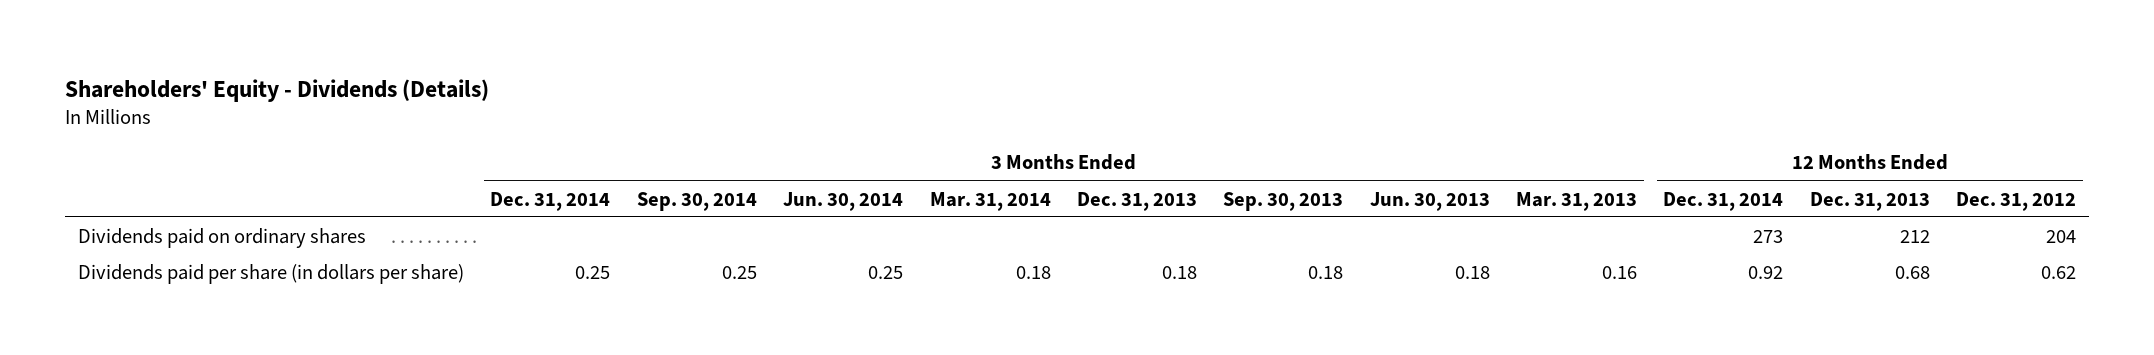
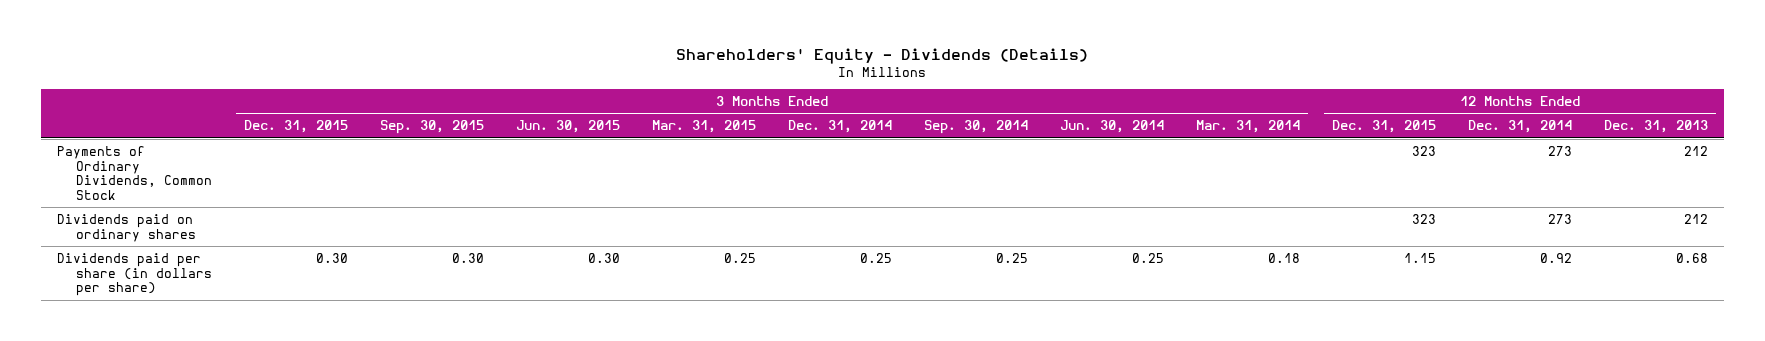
- | 3 Months Ended Dec. 31, 2014 | 3 Months Ended Sep. 30, 2014 | 3 Months Ended Jun. 30, 2014 | 3 Months Ended Mar. 31, 2014 | 3 Months Ended Dec. 31, 2013 | 3 Months Ended Sep. 30, 2013 | 3 Months Ended Jun. 30, 2013 | 3 Months Ended Mar. 31, 2013 | 12 Months Ended Dec. 31, 2014 | 12 Months Ended Dec. 31, 2013 | 12 Months Ended Dec. 31, 2012
+ | 3 Months Ended Dec. 31, 2015 | 3 Months Ended Sep. 30, 2015 | 3 Months Ended Jun. 30, 2015 | 3 Months Ended Mar. 31, 2015 | 3 Months Ended Dec. 31, 2014 | 3 Months Ended Sep. 30, 2014 | 3 Months Ended Jun. 30, 2014 | 3 Months Ended Mar. 31, 2014 | 12 Months Ended Dec. 31, 2015 | 12 Months Ended Dec. 31, 2014 | 12 Months Ended Dec. 31, 2013
+ Payments of Ordinary Dividends, Common Stock | | | | | | | | | 323 | 273 | 212

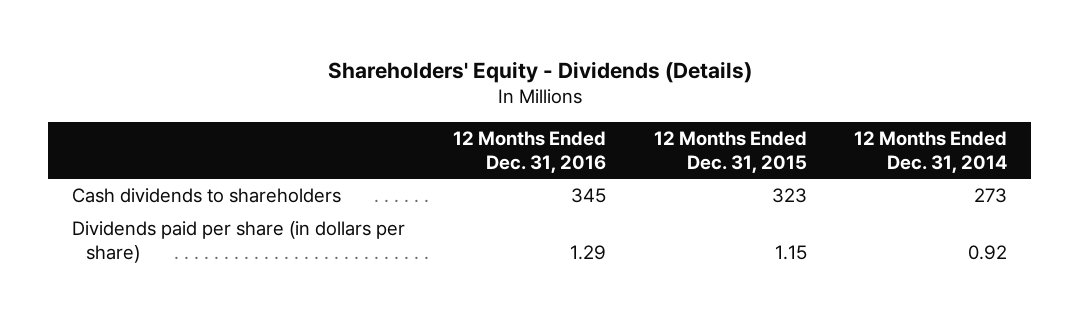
- | 3 Months Ended Dec. 31, 2015 | 3 Months Ended Sep. 30, 2015 | 3 Months Ended Jun. 30, 2015 | 3 Months Ended Mar. 31, 2015 | 3 Months Ended Dec. 31, 2014 | 3 Months Ended Sep. 30, 2014 | 3 Months Ended Jun. 30, 2014 | 3 Months Ended Mar. 31, 2014 | 12 Months Ended Dec. 31, 2015 | 12 Months Ended Dec. 31, 2014 | 12 Months Ended Dec. 31, 2013
+ | 12 Months Ended Dec. 31, 2016 | 12 Months Ended Dec. 31, 2015 | 12 Months Ended Dec. 31, 2014
- Payments of Ordinary Dividends, Common Stock | | | | | | | | | 323 | 273 | 212
- Dividends paid on ordinary shares | | | | | | | | | 323 | 273 | 212
+ Cash dividends to shareholders | 345 | 323 | 273

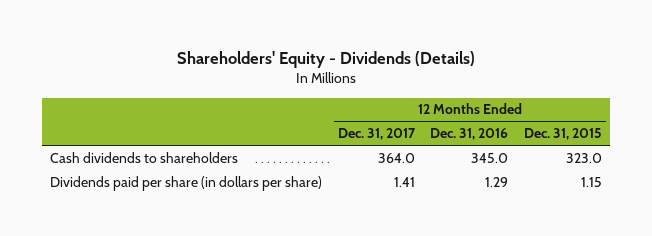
- | 12 Months Ended Dec. 31, 2016 | 12 Months Ended Dec. 31, 2015 | 12 Months Ended Dec. 31, 2014
+ | 12 Months Ended Dec. 31, 2017 | 12 Months Ended Dec. 31, 2016 | 12 Months Ended Dec. 31, 2015
- Cash dividends to shareholders | 345 | 323 | 273
+ Cash dividends to shareholders | 364.0 | 345.0 | 323.0

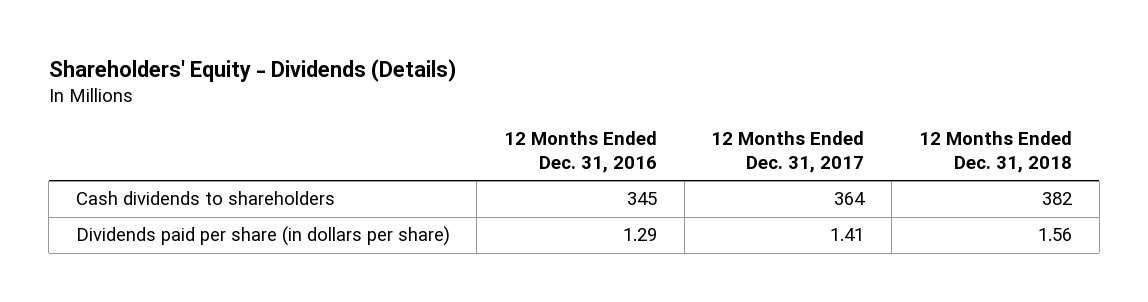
- | 12 Months Ended Dec. 31, 2017 | 12 Months Ended Dec. 31, 2016 | 12 Months Ended Dec. 31, 2015
+ | 12 Months Ended Dec. 31, 2016 | 12 Months Ended Dec. 31, 2017 | 12 Months Ended Dec. 31, 2018
- Cash dividends to shareholders | 364.0 | 345.0 | 323.0
+ Cash dividends to shareholders | 345 | 364 | 382

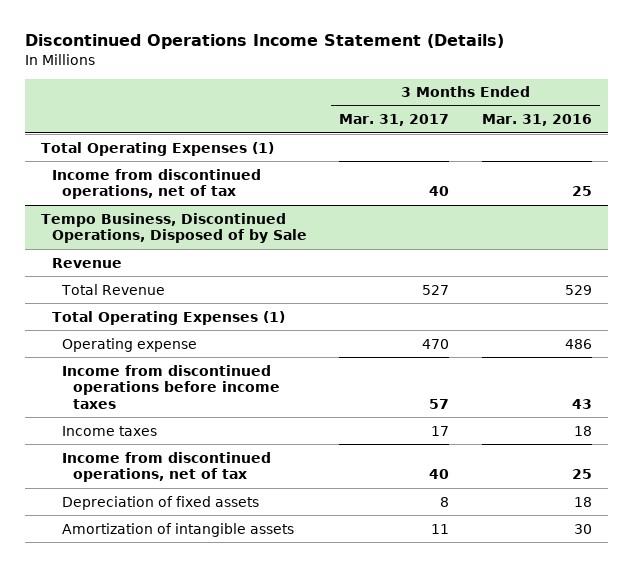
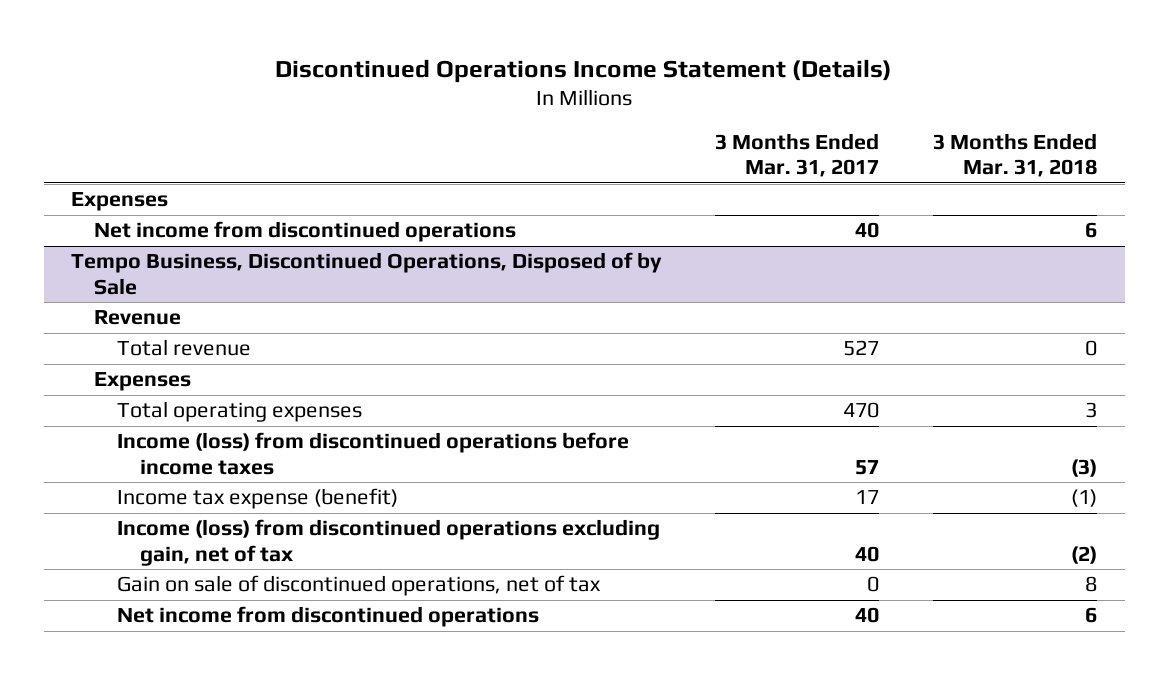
- | 3 Months Ended Mar. 31, 2017 | 3 Months Ended Mar. 31, 2016
+ | 3 Months Ended Mar. 31, 2017 | 3 Months Ended Mar. 31, 2018
- Total Operating Expenses (1)
- Income from discontinued operations, net of tax | 40 | 25
+ Expenses
+ Net income from discontinued operations | 40 | 6
@ Tempo Business, Discontinued Operations, Disposed of by Sale
- Total Revenue | 527 | 529
- Total Operating Expenses (1)
- Operating expense | 470 | 486
- Income from discontinued operations before income taxes | 57 | 43
- Income taxes | 17 | 18
- Income from discontinued operations, net of tax | 40 | 25
- Depreciation of fixed assets | 8 | 18
- Amortization of intangible assets | 11 | 30
+ Total revenue | 527 | 0
+ Expenses
+ Total operating expenses | 470 | 3
+ Income (loss) from discontinued operations before income taxes | 57 | (3)
+ Income tax expense (benefit) | 17 | (1)
+ Income (loss) from discontinued operations excluding gain, net of tax | 40 | (2)
+ Gain on sale of discontinued operations, net of tax | 0 | 8
+ Net income from discontinued operations | 40 | 6

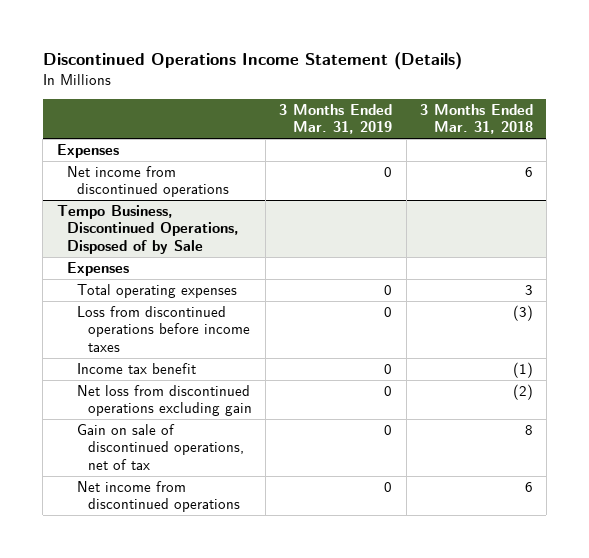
- | 3 Months Ended Mar. 31, 2017 | 3 Months Ended Mar. 31, 2018
+ | 3 Months Ended Mar. 31, 2019 | 3 Months Ended Mar. 31, 2018
@ Tempo Business, Discontinued Operations, Disposed of by Sale
- Revenue
- Total revenue | 527 | 0
- Income (loss) from discontinued operations before income taxes | 57 | (3)
- Income tax expense (benefit) | 17 | (1)
- Income (loss) from discontinued operations excluding gain, net of tax | 40 | (2)
+ Loss from discontinued operations before income taxes | 0 | (3)
+ Income tax benefit | 0 | (1)
+ Net loss from discontinued operations excluding gain | 0 | (2)

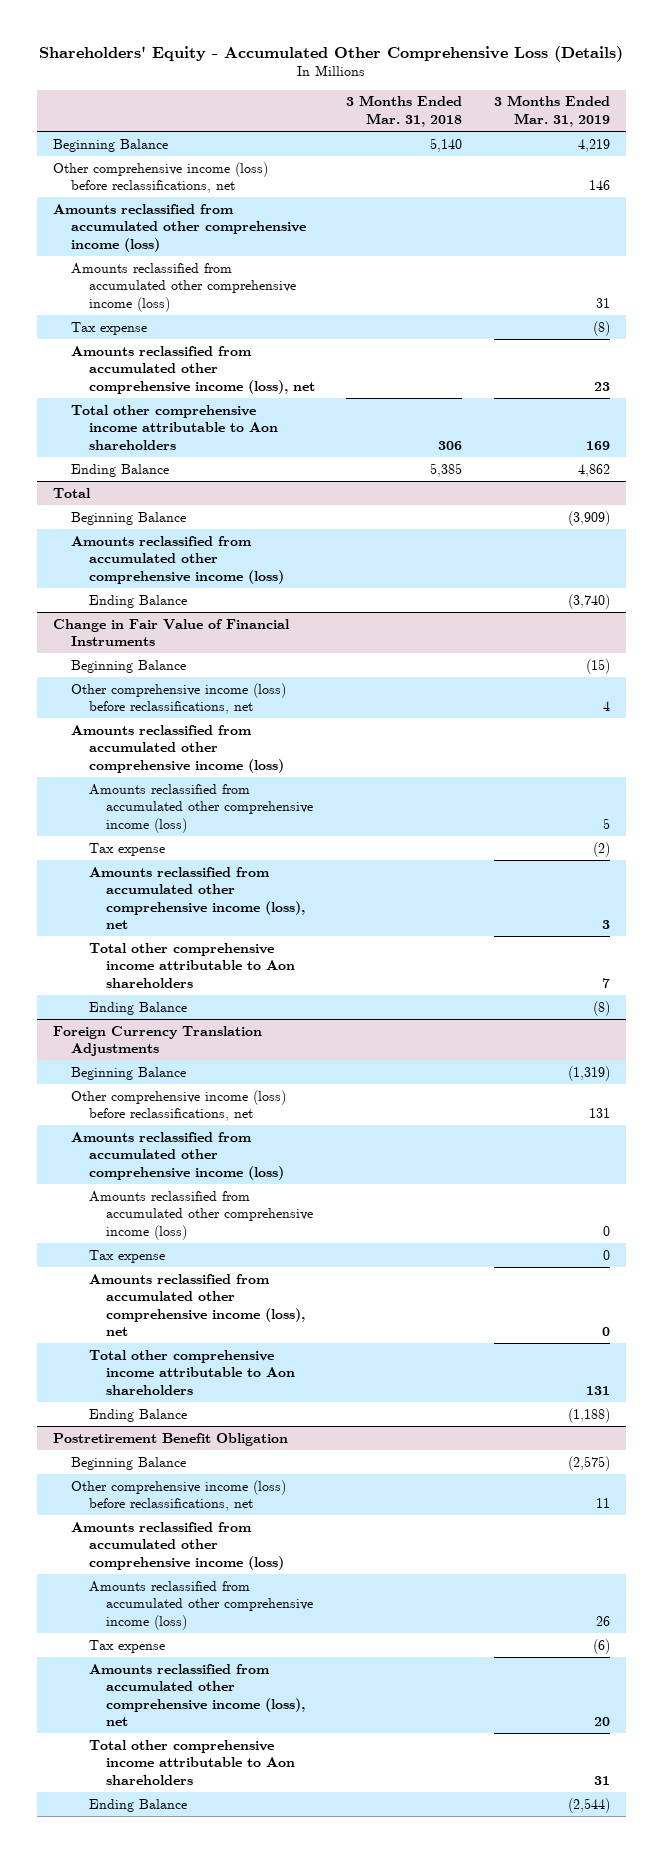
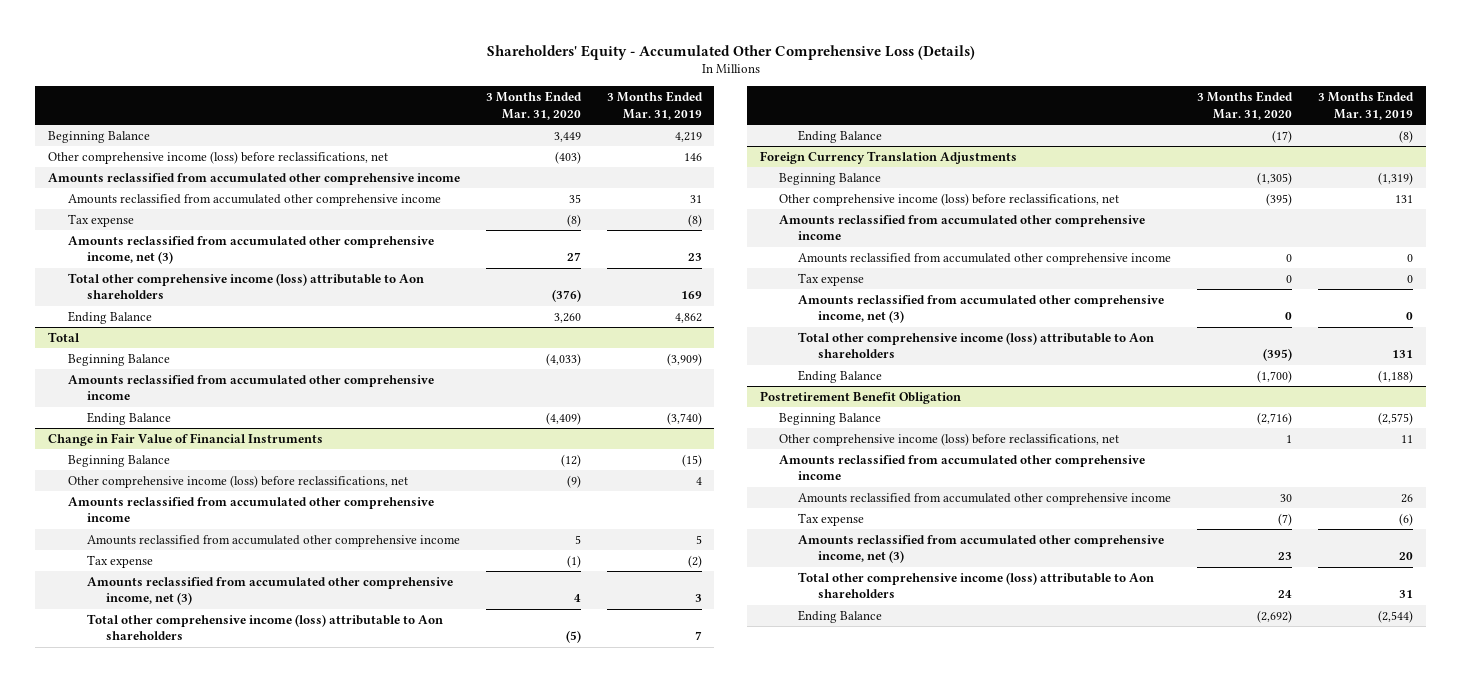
- | 3 Months Ended Mar. 31, 2018 | 3 Months Ended Mar. 31, 2019
+ | 3 Months Ended Mar. 31, 2020 | 3 Months Ended Mar. 31, 2019
- Amounts reclassified from accumulated other comprehensive income (loss)
- Amounts reclassified from accumulated other comprehensive income (loss) | | 31
+ Amounts reclassified from accumulated other comprehensive income
+ Amounts reclassified from accumulated other comprehensive income | 35 | 31
- Amounts reclassified from accumulated other comprehensive income (loss), net | | 23
- Total other comprehensive income attributable to Aon shareholders | 306 | 169
+ Amounts reclassified from accumulated other comprehensive income, net (3) | 27 | 23
+ Total other comprehensive income (loss) attributable to Aon shareholders | (376) | 169
@ Total
- Amounts reclassified from accumulated other comprehensive income (loss)
+ Amounts reclassified from accumulated other comprehensive income
@ Change in Fair Value of Financial Instruments
- Amounts reclassified from accumulated other comprehensive income (loss)
- Amounts reclassified from accumulated other comprehensive income (loss) | | 5
+ Amounts reclassified from accumulated other comprehensive income
+ Amounts reclassified from accumulated other comprehensive income | 5 | 5
- Amounts reclassified from accumulated other comprehensive income (loss), net | | 3
- Total other comprehensive income attributable to Aon shareholders | | 7
+ Amounts reclassified from accumulated other comprehensive income, net (3) | 4 | 3
+ Total other comprehensive income (loss) attributable to Aon shareholders | (5) | 7
@ Foreign Currency Translation Adjustments
- Amounts reclassified from accumulated other comprehensive income (loss)
- Amounts reclassified from accumulated other comprehensive income (loss) | | 0
+ Amounts reclassified from accumulated other comprehensive income
+ Amounts reclassified from accumulated other comprehensive income | 0 | 0
- Amounts reclassified from accumulated other comprehensive income (loss), net | | 0
- Total other comprehensive income attributable to Aon shareholders | | 131
+ Amounts reclassified from accumulated other comprehensive income, net (3) | 0 | 0
+ Total other comprehensive income (loss) attributable to Aon shareholders | (395) | 131
@ Postretirement Benefit Obligation
- Amounts reclassified from accumulated other comprehensive income (loss)
- Amounts reclassified from accumulated other comprehensive income (loss) | | 26
+ Amounts reclassified from accumulated other comprehensive income
+ Amounts reclassified from accumulated other comprehensive income | 30 | 26
- Amounts reclassified from accumulated other comprehensive income (loss), net | | 20
- Total other comprehensive income attributable to Aon shareholders | | 31
+ Amounts reclassified from accumulated other comprehensive income, net (3) | 23 | 20
+ Total other comprehensive income (loss) attributable to Aon shareholders | 24 | 31

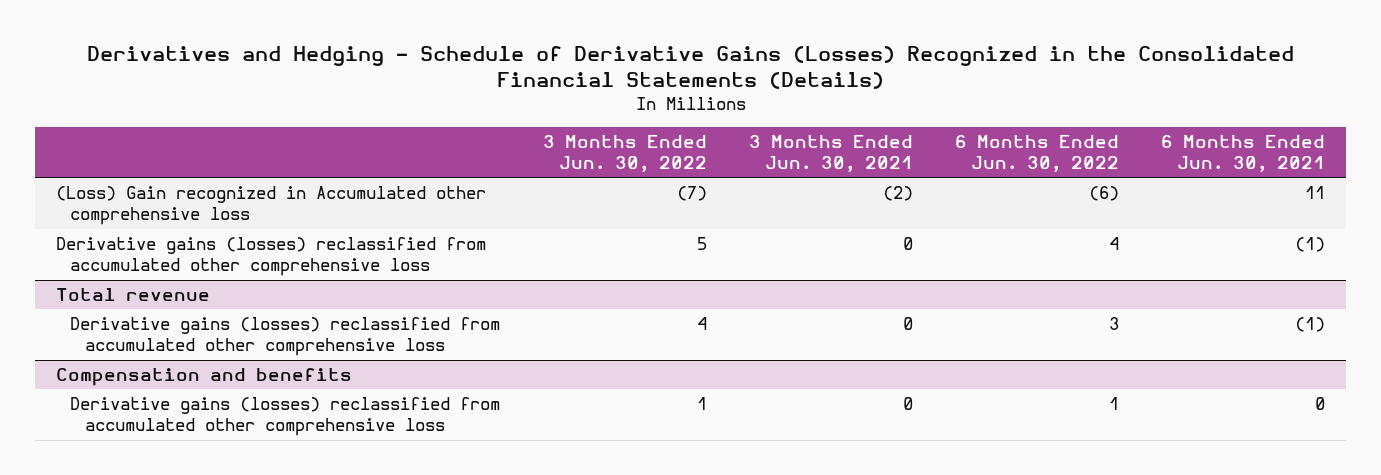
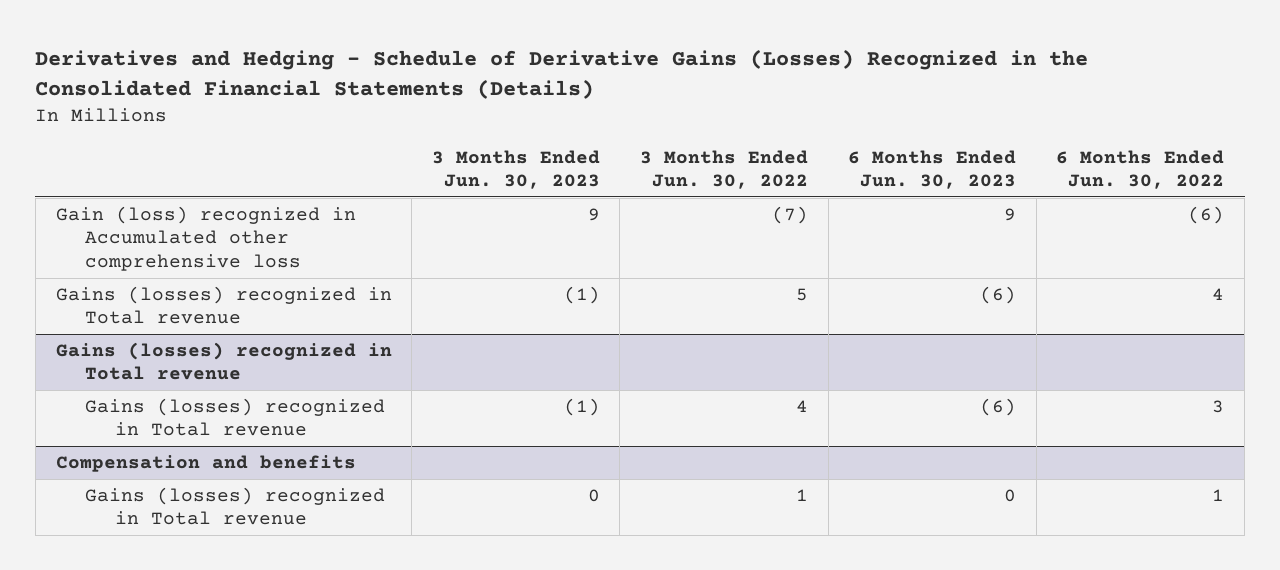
- | 3 Months Ended Jun. 30, 2022 | 3 Months Ended Jun. 30, 2021 | 6 Months Ended Jun. 30, 2022 | 6 Months Ended Jun. 30, 2021
+ | 3 Months Ended Jun. 30, 2023 | 3 Months Ended Jun. 30, 2022 | 6 Months Ended Jun. 30, 2023 | 6 Months Ended Jun. 30, 2022
- (Loss) Gain recognized in Accumulated other comprehensive loss | (7) | (2) | (6) | 11
- Derivative gains (losses) reclassified from accumulated other comprehensive loss | 5 | 0 | 4 | (1)
- Total revenue
- Derivative gains (losses) reclassified from accumulated other comprehensive loss | 4 | 0 | 3 | (1)
+ Gain (loss) recognized in Accumulated other comprehensive loss | 9 | (7) | 9 | (6)
+ Gains (losses) recognized in Total revenue | (1) | 5 | (6) | 4
+ Gains (losses) recognized in Total revenue
+ Gains (losses) recognized in Total revenue | (1) | 4 | (6) | 3
@ Compensation and benefits
- Derivative gains (losses) reclassified from accumulated other comprehensive loss | 1 | 0 | 1 | 0
+ Gains (losses) recognized in Total revenue | 0 | 1 | 0 | 1

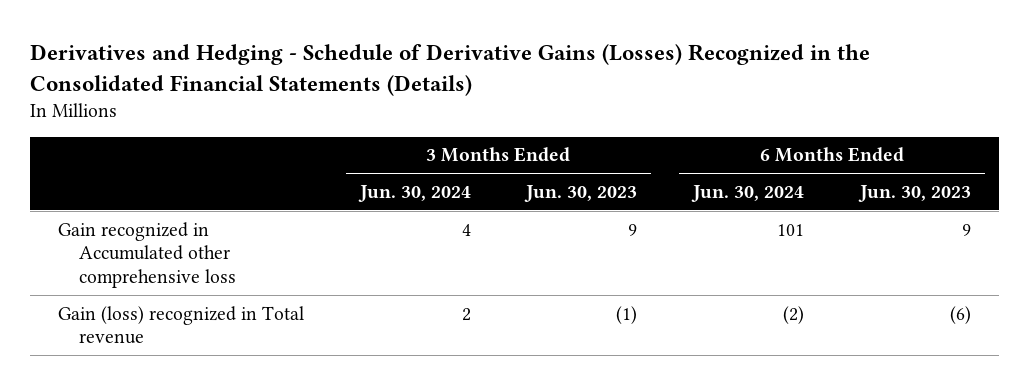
- | 3 Months Ended Jun. 30, 2023 | 3 Months Ended Jun. 30, 2022 | 6 Months Ended Jun. 30, 2023 | 6 Months Ended Jun. 30, 2022
+ | 3 Months Ended Jun. 30, 2024 | 3 Months Ended Jun. 30, 2023 | 6 Months Ended Jun. 30, 2024 | 6 Months Ended Jun. 30, 2023
- Gain (loss) recognized in Accumulated other comprehensive loss | 9 | (7) | 9 | (6)
- Gains (losses) recognized in Total revenue | (1) | 5 | (6) | 4
- Gains (losses) recognized in Total revenue
- Gains (losses) recognized in Total revenue | (1) | 4 | (6) | 3
- Compensation and benefits
- Gains (losses) recognized in Total revenue | 0 | 1 | 0 | 1
+ Gain recognized in Accumulated other comprehensive loss | 4 | 9 | 101 | 9
+ Gain (loss) recognized in Total revenue | 2 | (1) | (2) | (6)

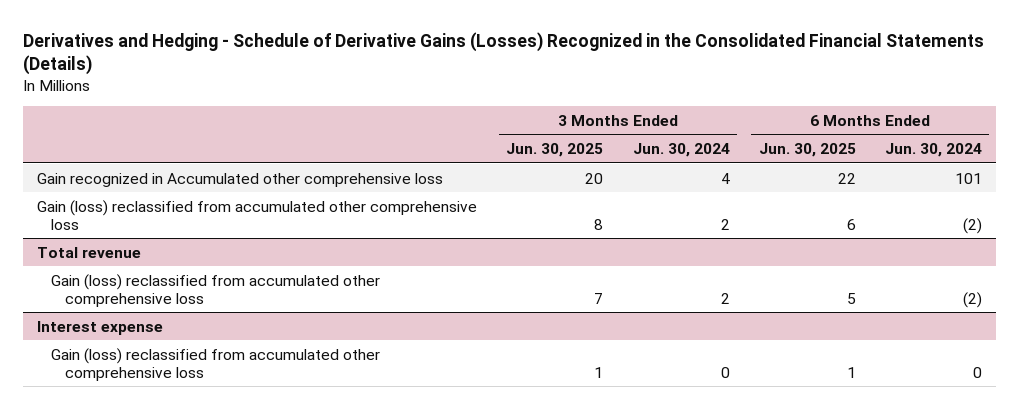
- | 3 Months Ended Jun. 30, 2024 | 3 Months Ended Jun. 30, 2023 | 6 Months Ended Jun. 30, 2024 | 6 Months Ended Jun. 30, 2023
+ | 3 Months Ended Jun. 30, 2025 | 3 Months Ended Jun. 30, 2024 | 6 Months Ended Jun. 30, 2025 | 6 Months Ended Jun. 30, 2024
- Gain (loss) recognized in Total revenue | 2 | (1) | (2) | (6)
+ Gain (loss) reclassified from accumulated other comprehensive loss | 8 | 2 | 6 | (2)
+ Total revenue
+ Gain (loss) reclassified from accumulated other comprehensive loss | 7 | 2 | 5 | (2)
+ Interest expense
+ Gain (loss) reclassified from accumulated other comprehensive loss | 1 | 0 | 1 | 0

